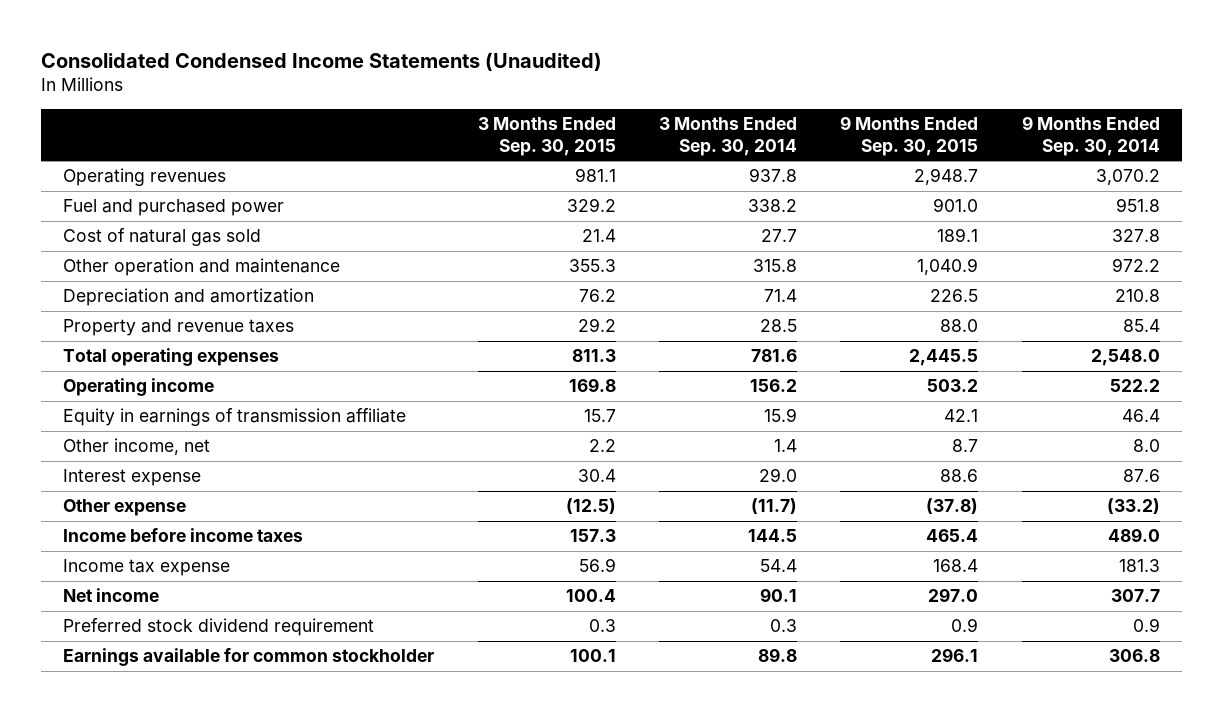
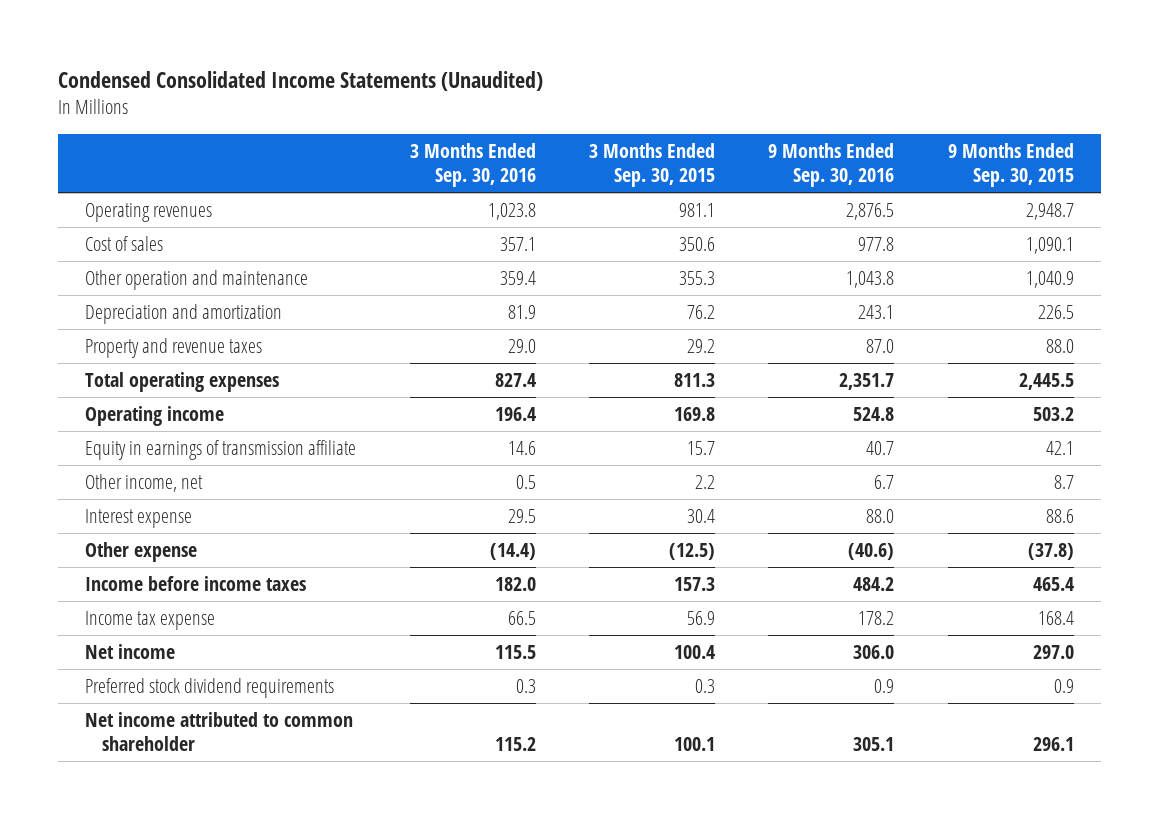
- Consolidated Condensed Income Statements (Unaudited)
+ Condensed Consolidated Income Statements (Unaudited)
- | 3 Months Ended Sep. 30, 2015 | 3 Months Ended Sep. 30, 2014 | 9 Months Ended Sep. 30, 2015 | 9 Months Ended Sep. 30, 2014
+ | 3 Months Ended Sep. 30, 2016 | 3 Months Ended Sep. 30, 2015 | 9 Months Ended Sep. 30, 2016 | 9 Months Ended Sep. 30, 2015
- Fuel and purchased power | 329.2 | 338.2 | 901.0 | 951.8
- Cost of natural gas sold | 21.4 | 27.7 | 189.1 | 327.8
+ Cost of sales | 357.1 | 350.6 | 977.8 | 1,090.1
- Preferred stock dividend requirement | 0.3 | 0.3 | 0.9 | 0.9
- Earnings available for common stockholder | 100.1 | 89.8 | 296.1 | 306.8
+ Preferred stock dividend requirements | 0.3 | 0.3 | 0.9 | 0.9
+ Net income attributed to common shareholder | 115.2 | 100.1 | 305.1 | 296.1

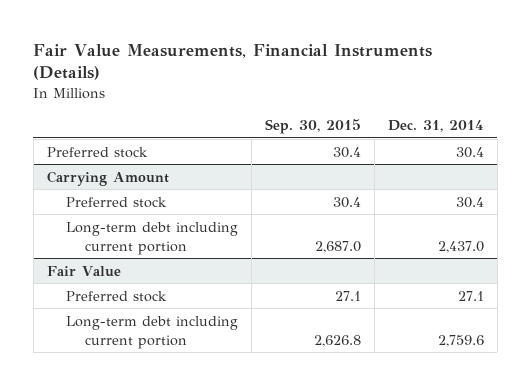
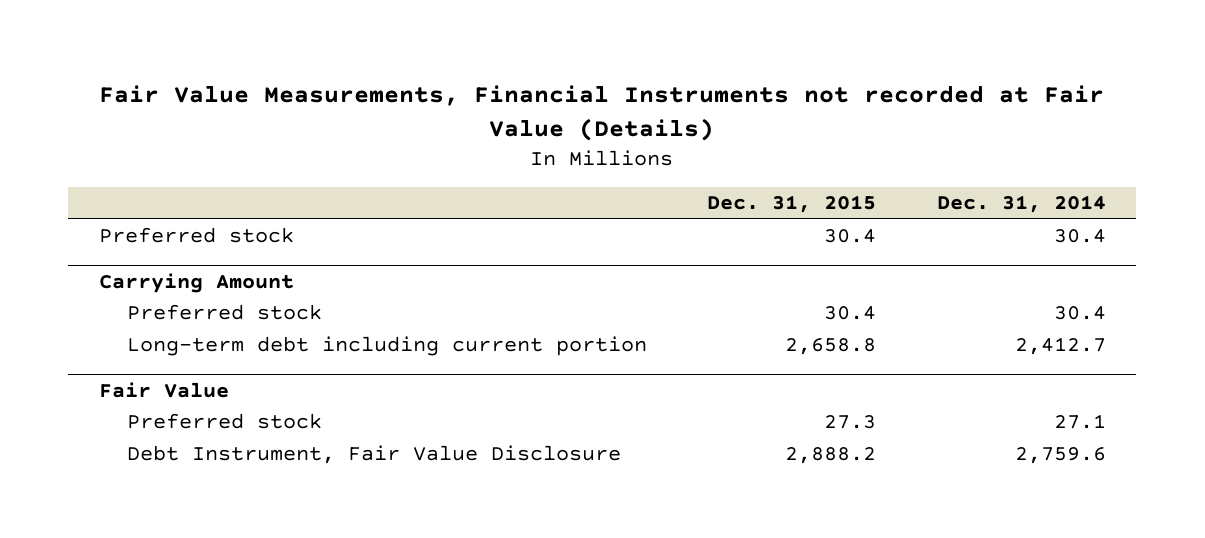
- Fair Value Measurements, Financial Instruments (Details)
+ Fair Value Measurements, Financial Instruments not recorded at Fair Value (Details)
- | Sep. 30, 2015 | Dec. 31, 2014
+ | Dec. 31, 2015 | Dec. 31, 2014
@ Carrying Amount
- Long-term debt including current portion | 2,687.0 | 2,437.0
+ Long-term debt including current portion | 2,658.8 | 2,412.7
@ Fair Value
- Long-term debt including current portion | 2,626.8 | 2,759.6
+ Debt Instrument, Fair Value Disclosure | 2,888.2 | 2,759.6

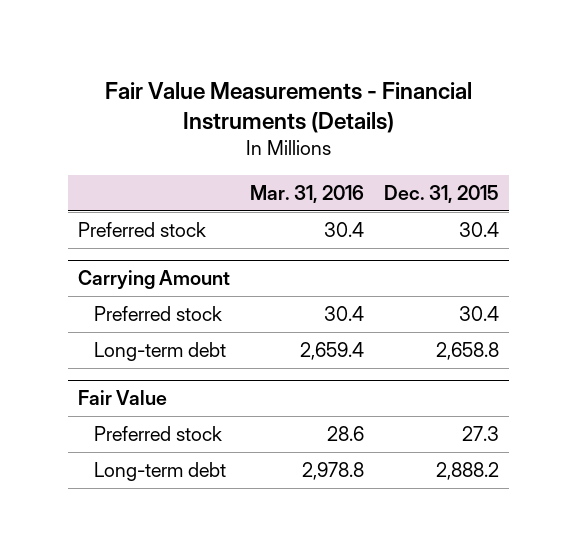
- Fair Value Measurements, Financial Instruments not recorded at Fair Value (Details)
+ Fair Value Measurements - Financial Instruments (Details)
- | Dec. 31, 2015 | Dec. 31, 2014
+ | Mar. 31, 2016 | Dec. 31, 2015
@ Carrying Amount
- Long-term debt including current portion | 2,658.8 | 2,412.7
+ Long-term debt | 2,659.4 | 2,658.8
@ Fair Value
- Debt Instrument, Fair Value Disclosure | 2,888.2 | 2,759.6
+ Long-term debt | 2,978.8 | 2,888.2

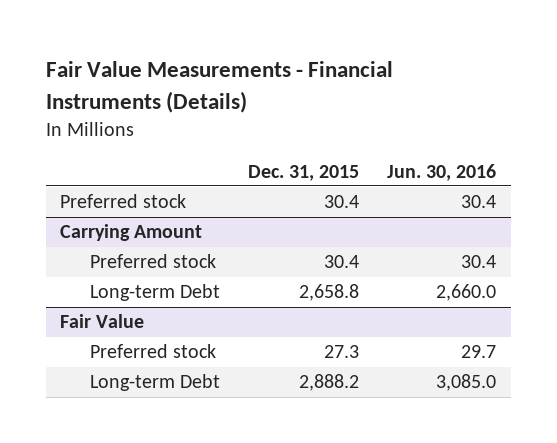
- | Mar. 31, 2016 | Dec. 31, 2015
+ | Dec. 31, 2015 | Jun. 30, 2016
@ Carrying Amount
- Long-term debt | 2,659.4 | 2,658.8
+ Long-term Debt | 2,658.8 | 2,660.0
@ Fair Value
- Long-term debt | 2,978.8 | 2,888.2
+ Long-term Debt | 2,888.2 | 3,085.0

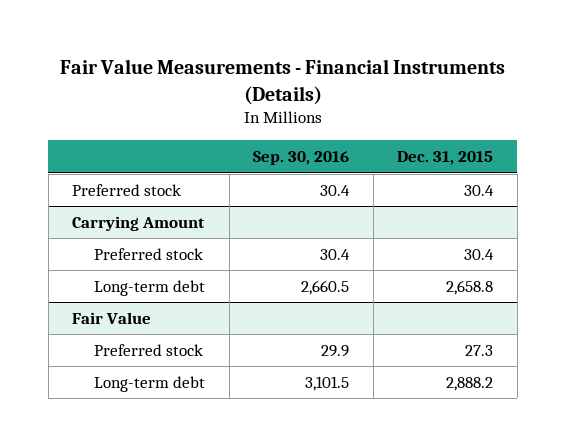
- | Dec. 31, 2015 | Jun. 30, 2016
+ | Sep. 30, 2016 | Dec. 31, 2015
@ Carrying Amount
- Long-term Debt | 2,658.8 | 2,660.0
+ Long-term debt | 2,660.5 | 2,658.8
@ Fair Value
- Long-term Debt | 2,888.2 | 3,085.0
+ Long-term debt | 3,101.5 | 2,888.2

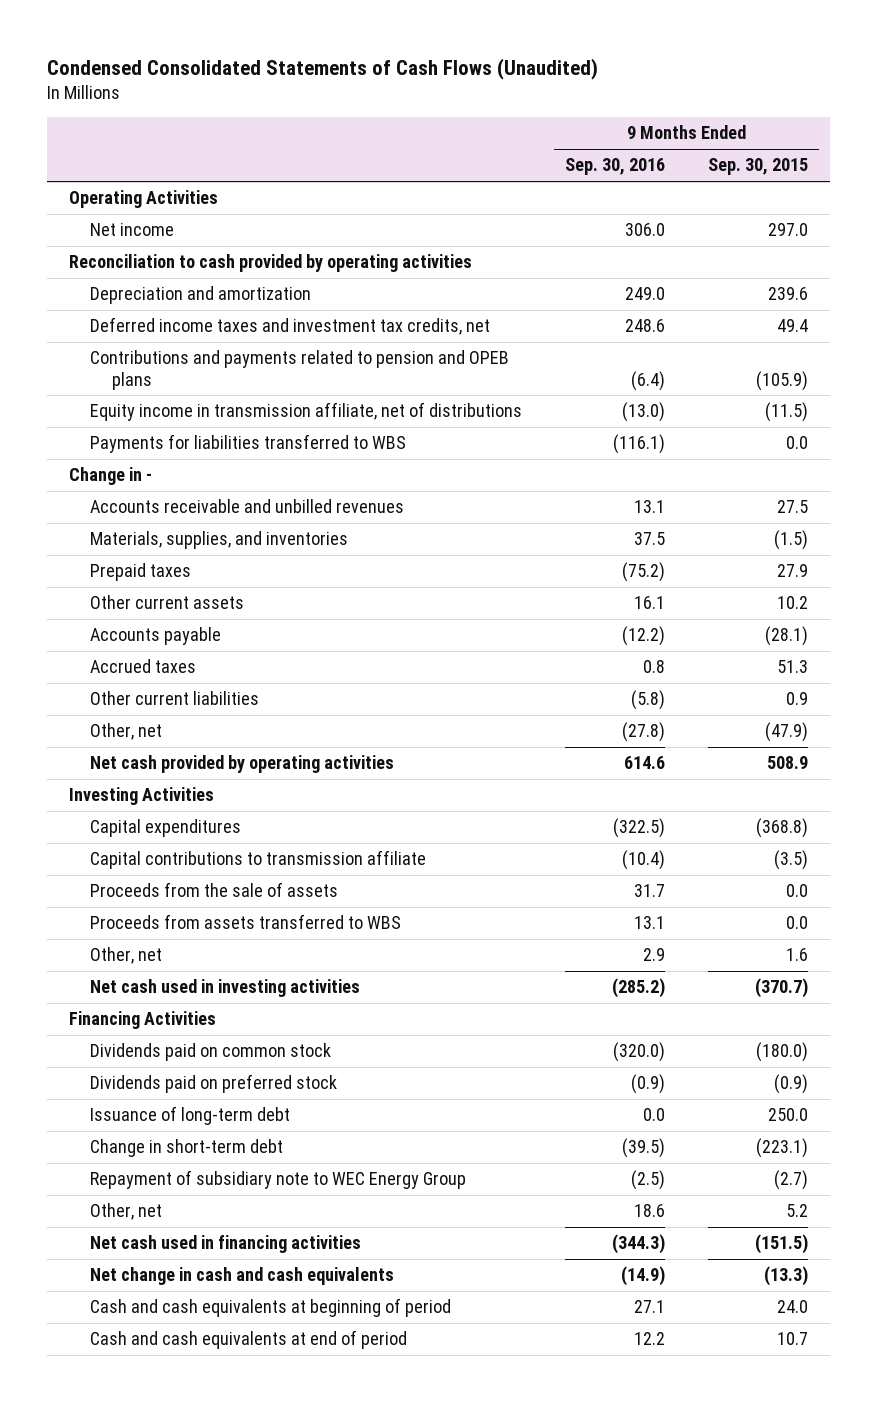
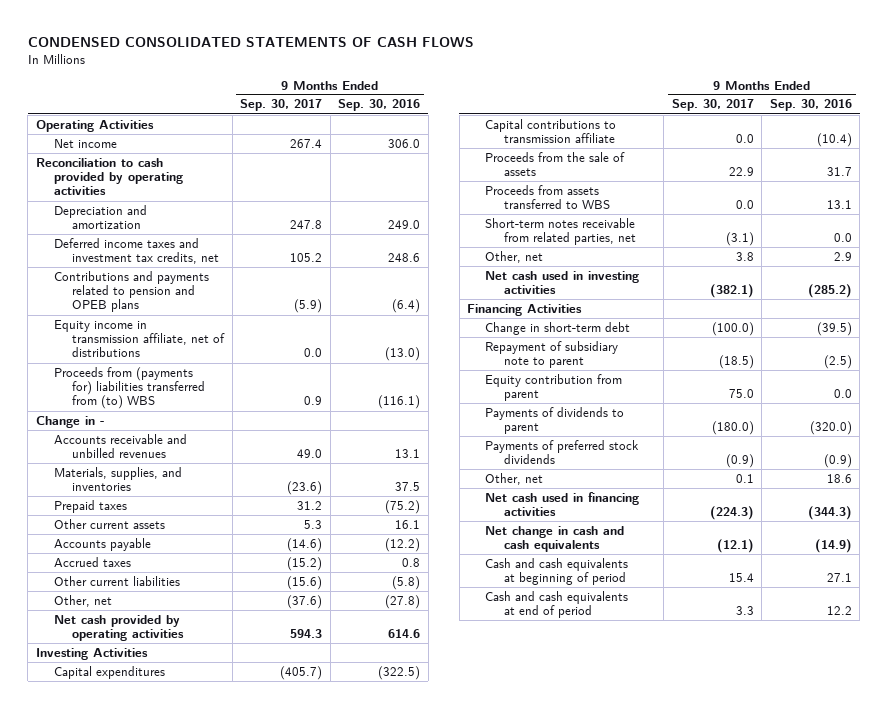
- Condensed Consolidated Statements of Cash Flows (Unaudited)
+ CONDENSED CONSOLIDATED STATEMENTS OF CASH FLOWS
- | 9 Months Ended Sep. 30, 2016 | 9 Months Ended Sep. 30, 2015
+ | 9 Months Ended Sep. 30, 2017 | 9 Months Ended Sep. 30, 2016
- Payments for liabilities transferred to WBS | (116.1) | 0.0
+ Proceeds from (payments for) liabilities transferred from (to) WBS | 0.9 | (116.1)
+ Short-term notes receivable from related parties, net | (3.1) | 0.0
- Dividends paid on common stock | (320.0) | (180.0)
- Dividends paid on preferred stock | (0.9) | (0.9)
- Issuance of long-term debt | 0.0 | 250.0
- Repayment of subsidiary note to WEC Energy Group | (2.5) | (2.7)
+ Repayment of subsidiary note to parent | (18.5) | (2.5)
+ Equity contribution from parent | 75.0 | 0.0
+ Payments of dividends to parent | (180.0) | (320.0)
+ Payments of preferred stock dividends | (0.9) | (0.9)

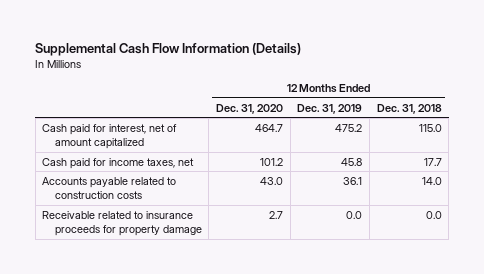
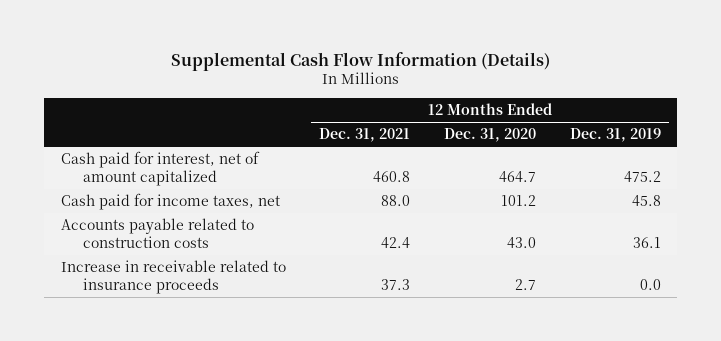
- | 12 Months Ended Dec. 31, 2020 | 12 Months Ended Dec. 31, 2019 | 12 Months Ended Dec. 31, 2018
+ | 12 Months Ended Dec. 31, 2021 | 12 Months Ended Dec. 31, 2020 | 12 Months Ended Dec. 31, 2019
- Receivable related to insurance proceeds for property damage | 2.7 | 0.0 | 0.0
+ Increase in receivable related to insurance proceeds | 37.3 | 2.7 | 0.0

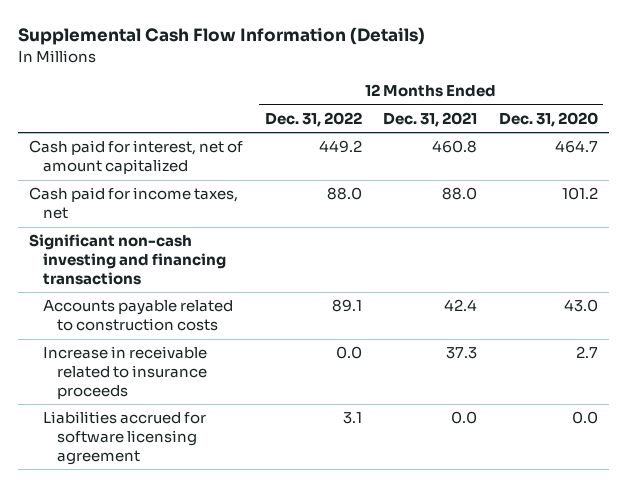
- | 12 Months Ended Dec. 31, 2021 | 12 Months Ended Dec. 31, 2020 | 12 Months Ended Dec. 31, 2019
+ | 12 Months Ended Dec. 31, 2022 | 12 Months Ended Dec. 31, 2021 | 12 Months Ended Dec. 31, 2020
+ Significant non-cash investing and financing transactions
+ Liabilities accrued for software licensing agreement | 3.1 | 0.0 | 0.0

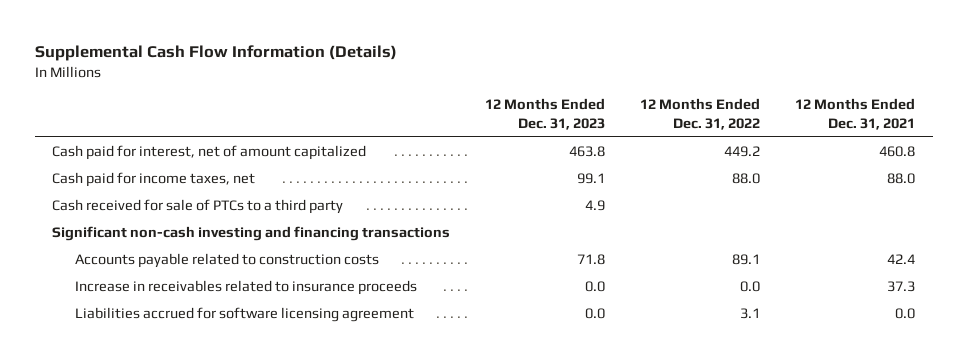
- | 12 Months Ended Dec. 31, 2022 | 12 Months Ended Dec. 31, 2021 | 12 Months Ended Dec. 31, 2020
+ | 12 Months Ended Dec. 31, 2023 | 12 Months Ended Dec. 31, 2022 | 12 Months Ended Dec. 31, 2021
+ Cash received for sale of PTCs to a third party | 4.9 | |
- Increase in receivable related to insurance proceeds | 0.0 | 37.3 | 2.7
+ Increase in receivables related to insurance proceeds | 0.0 | 0.0 | 37.3

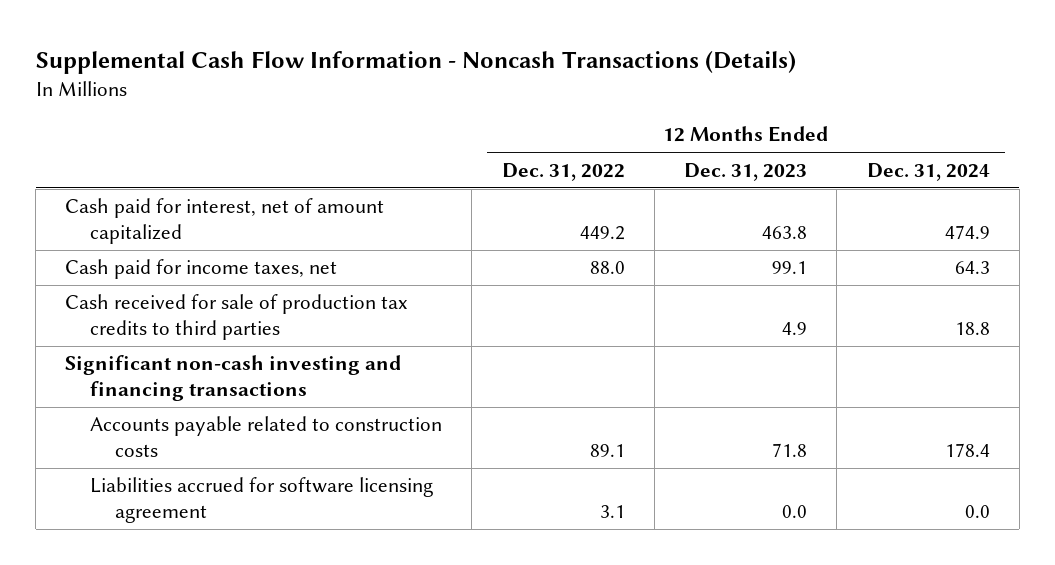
- Supplemental Cash Flow Information (Details)
+ Supplemental Cash Flow Information - Noncash Transactions (Details)
- | 12 Months Ended Dec. 31, 2023 | 12 Months Ended Dec. 31, 2022 | 12 Months Ended Dec. 31, 2021
+ | 12 Months Ended Dec. 31, 2022 | 12 Months Ended Dec. 31, 2023 | 12 Months Ended Dec. 31, 2024
- Cash received for sale of PTCs to a third party | 4.9 | |
+ Cash received for sale of production tax credits to third parties | | 4.9 | 18.8
- Increase in receivables related to insurance proceeds | 0.0 | 0.0 | 37.3

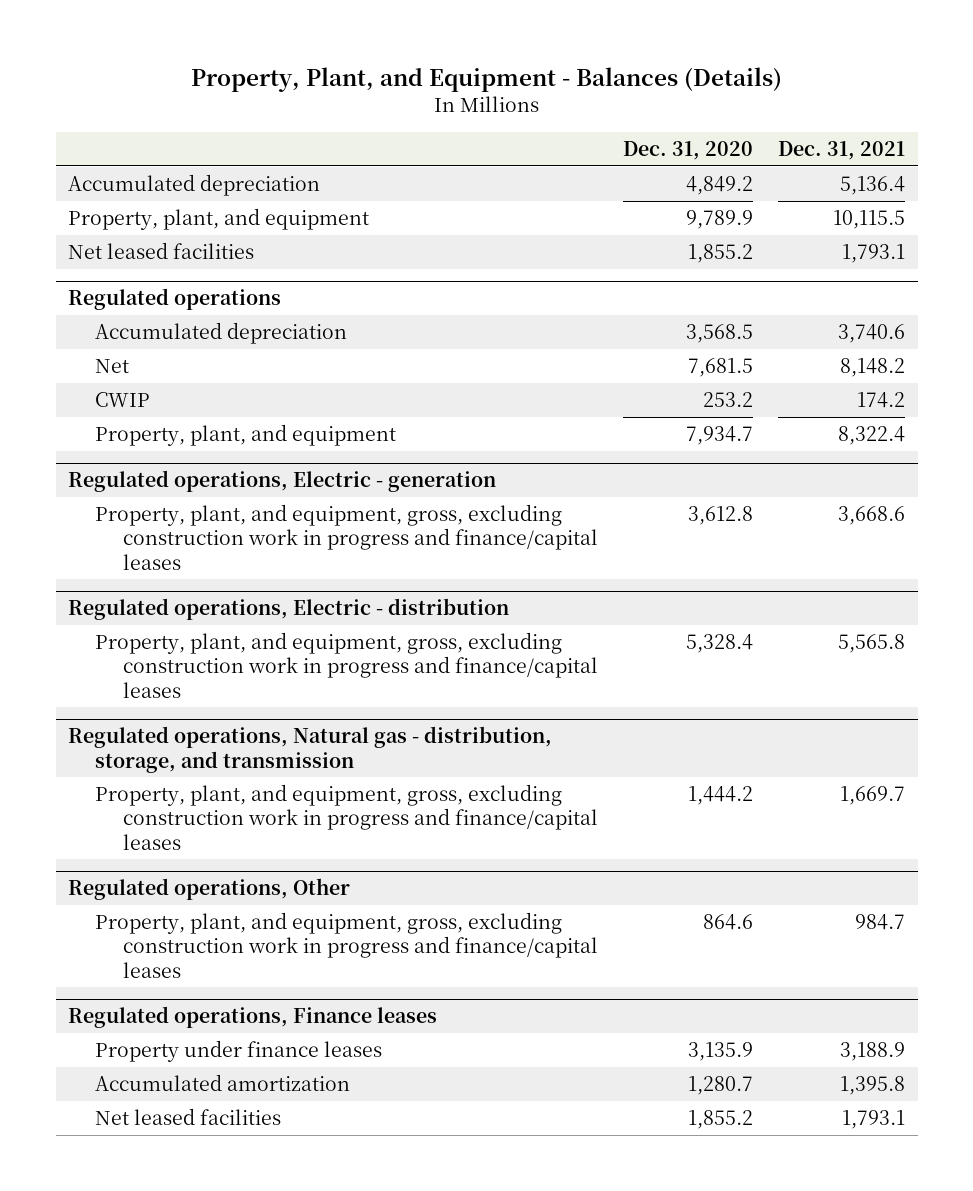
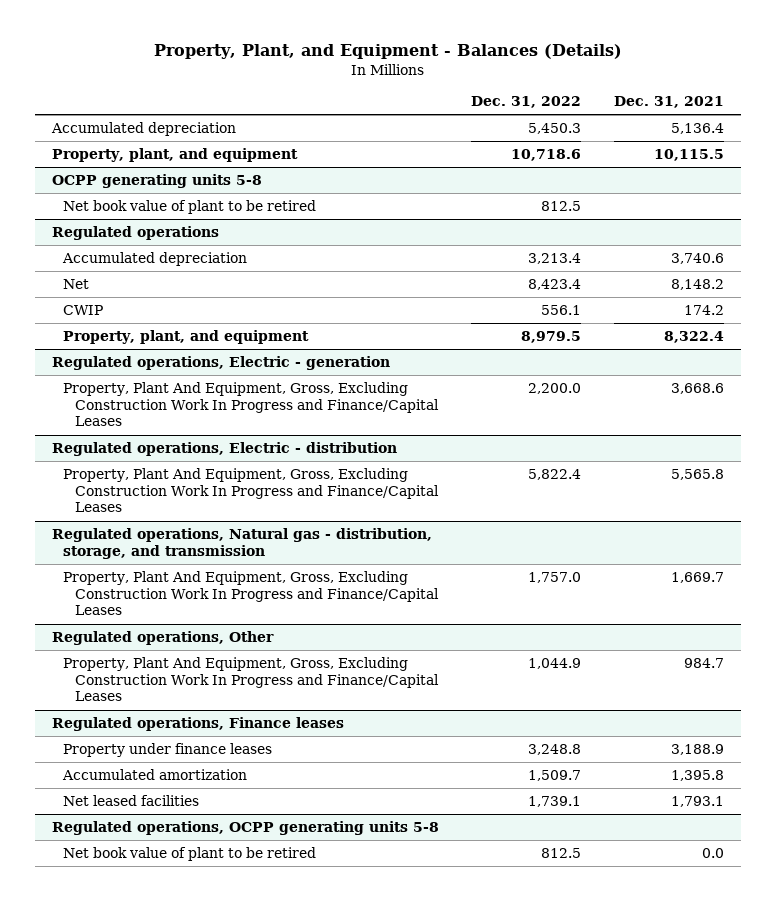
- | Dec. 31, 2020 | Dec. 31, 2021
+ | Dec. 31, 2022 | Dec. 31, 2021
- Net leased facilities | 1,855.2 | 1,793.1
+ OCPP generating units 5-8
+ Net book value of plant to be retired | 812.5 |
@ Regulated operations, Electric - generation
- Property, plant, and equipment, gross, excluding construction work in progress and finance/capital leases | 3,612.8 | 3,668.6
+ Property, Plant And Equipment, Gross, Excluding Construction Work In Progress and Finance/Capital Leases | 2,200.0 | 3,668.6
@ Regulated operations, Electric - distribution
- Property, plant, and equipment, gross, excluding construction work in progress and finance/capital leases | 5,328.4 | 5,565.8
+ Property, Plant And Equipment, Gross, Excluding Construction Work In Progress and Finance/Capital Leases | 5,822.4 | 5,565.8
@ Regulated operations, Natural gas - distribution, storage, and transmission
- Property, plant, and equipment, gross, excluding construction work in progress and finance/capital leases | 1,444.2 | 1,669.7
+ Property, Plant And Equipment, Gross, Excluding Construction Work In Progress and Finance/Capital Leases | 1,757.0 | 1,669.7
@ Regulated operations, Other
- Property, plant, and equipment, gross, excluding construction work in progress and finance/capital leases | 864.6 | 984.7
+ Property, Plant And Equipment, Gross, Excluding Construction Work In Progress and Finance/Capital Leases | 1,044.9 | 984.7
+ Regulated operations, OCPP generating units 5-8
+ Net book value of plant to be retired | 812.5 | 0.0

